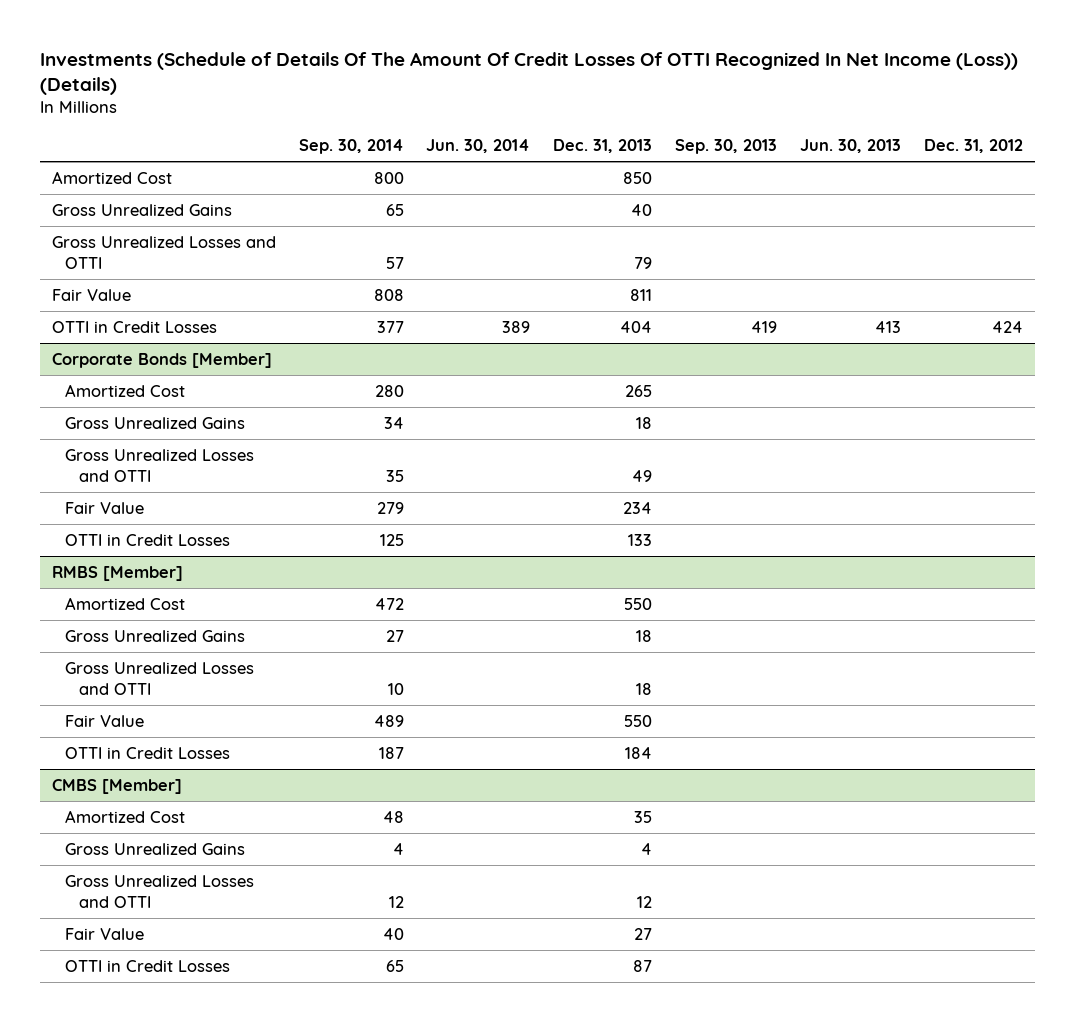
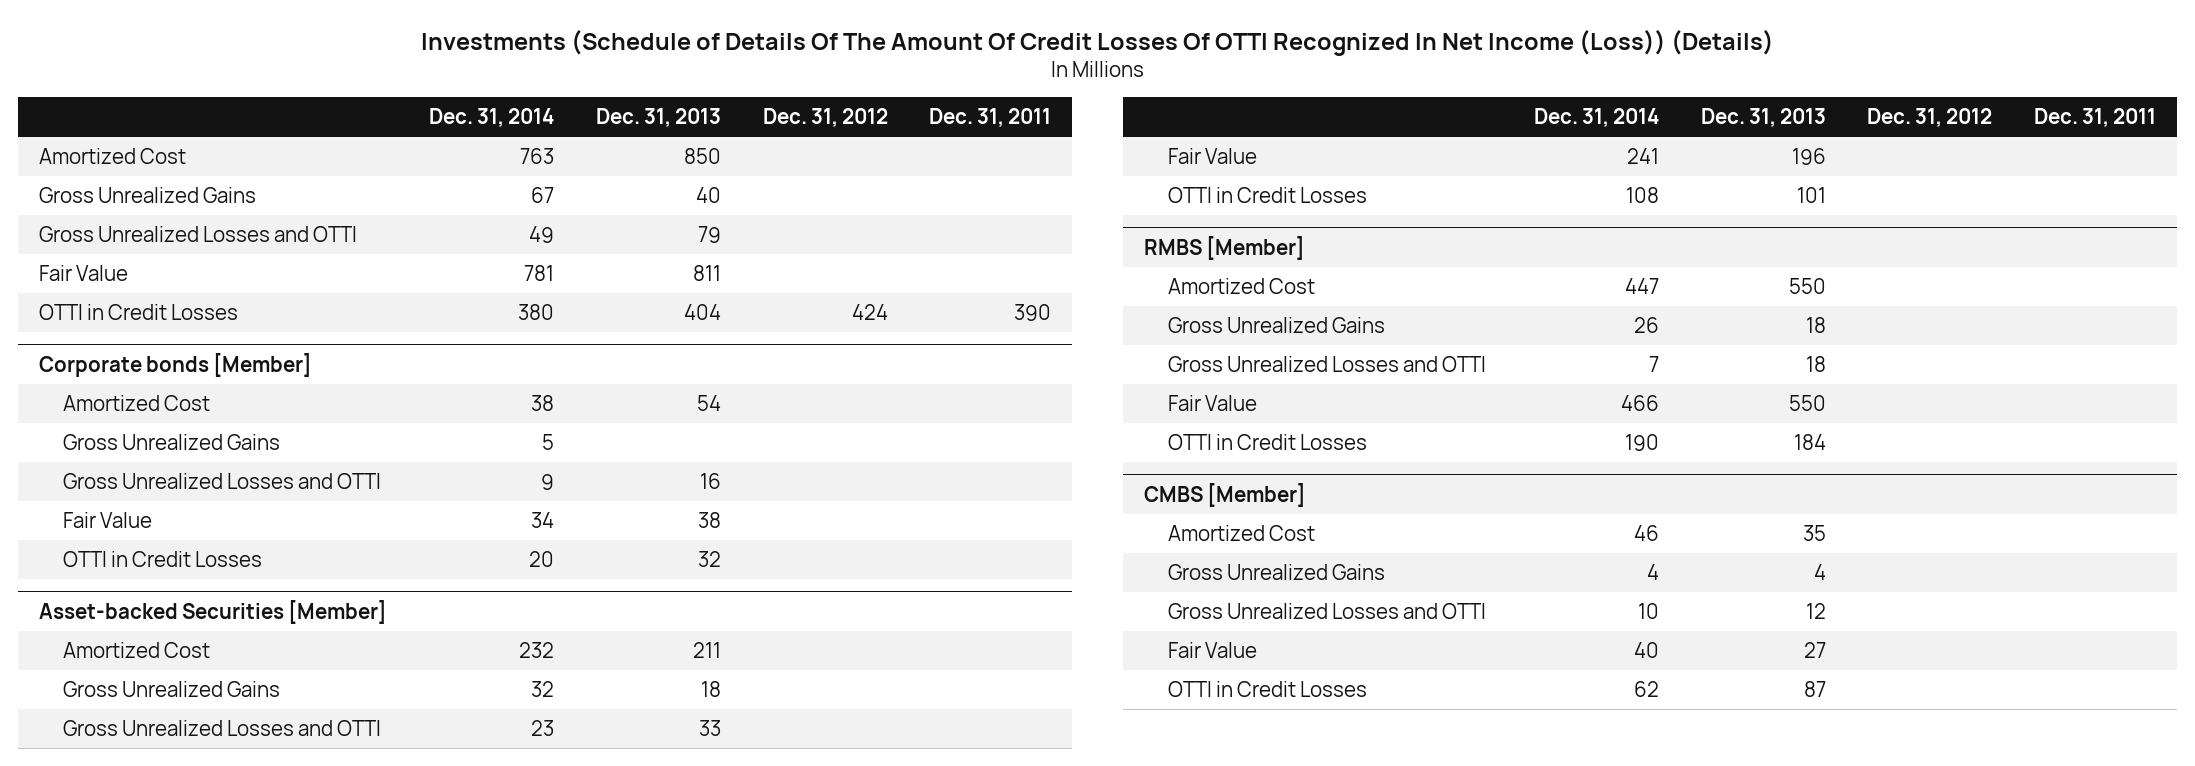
- | Sep. 30, 2014 | Jun. 30, 2014 | Dec. 31, 2013 | Sep. 30, 2013 | Jun. 30, 2013 | Dec. 31, 2012
+ | Dec. 31, 2014 | Dec. 31, 2013 | Dec. 31, 2012 | Dec. 31, 2011
- Corporate Bonds [Member]
- Amortized Cost | 280 | | 265 | | |
+ Corporate bonds [Member]
+ Amortized Cost | 38 | 54 | |
+ Gross Unrealized Gains | 5 | | |
+ Gross Unrealized Losses and OTTI | 9 | 16 | |
+ Fair Value | 34 | 38 | |
+ OTTI in Credit Losses | 20 | 32 | |
+ Asset-backed Securities [Member]
+ Amortized Cost | 232 | 211 | |
- Gross Unrealized Losses and OTTI | 35 | | 49 | | |
- Fair Value | 279 | | 234 | | |
- OTTI in Credit Losses | 125 | | 133 | | |
+ Gross Unrealized Losses and OTTI | 23 | 33 | |
+ Fair Value | 241 | 196 | |
+ OTTI in Credit Losses | 108 | 101 | |

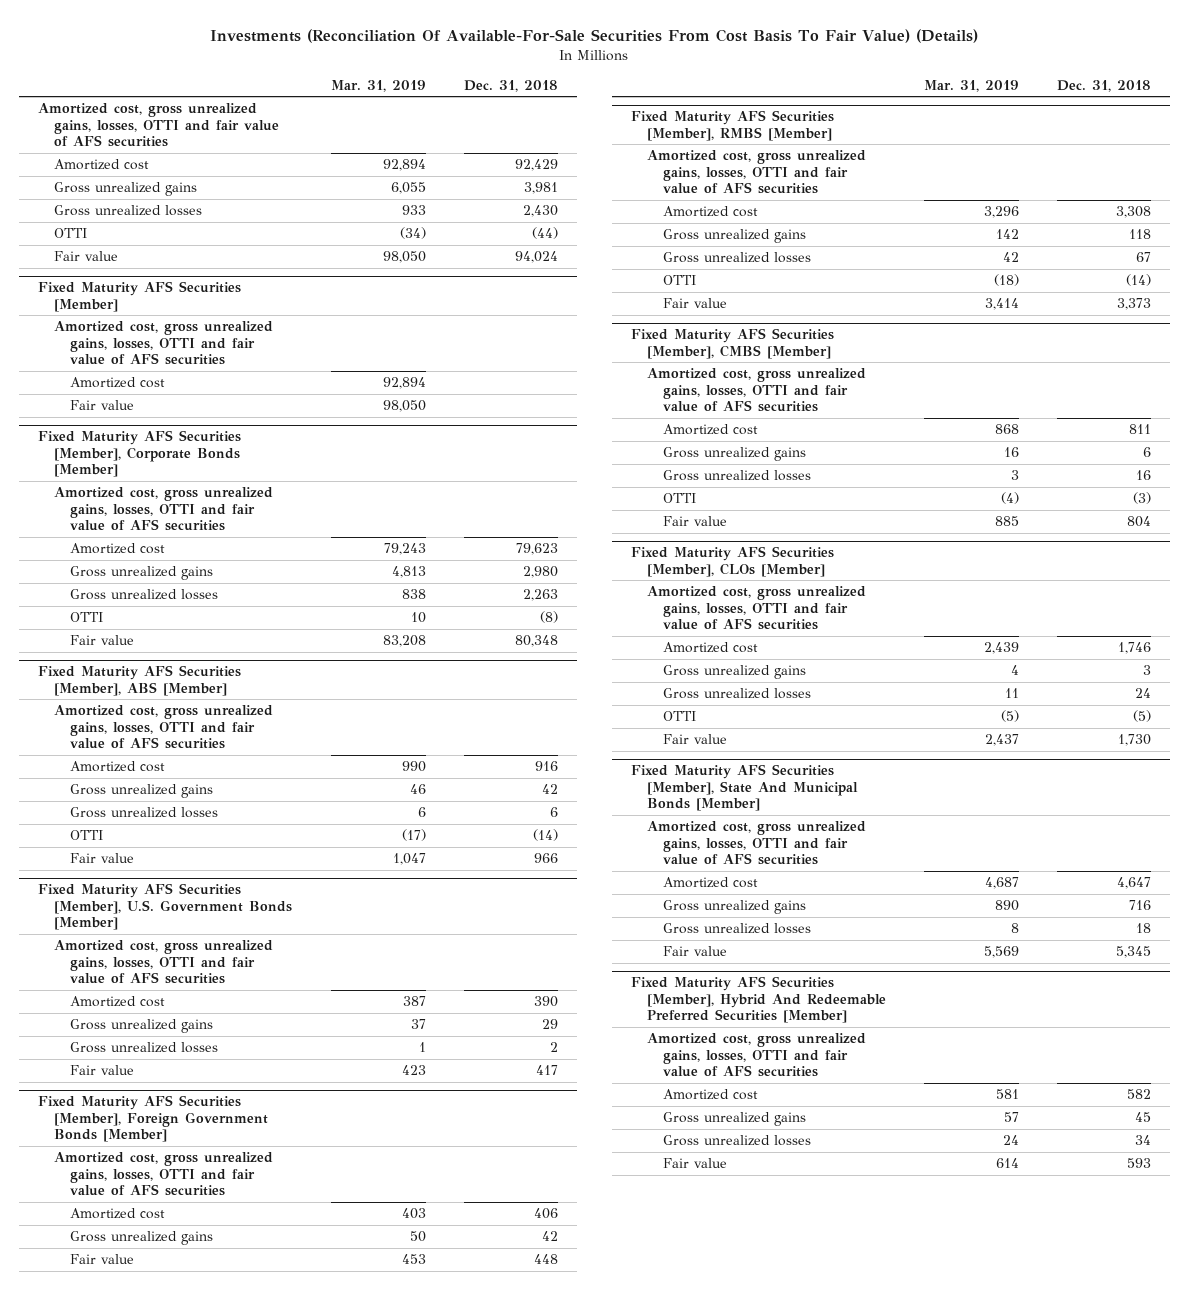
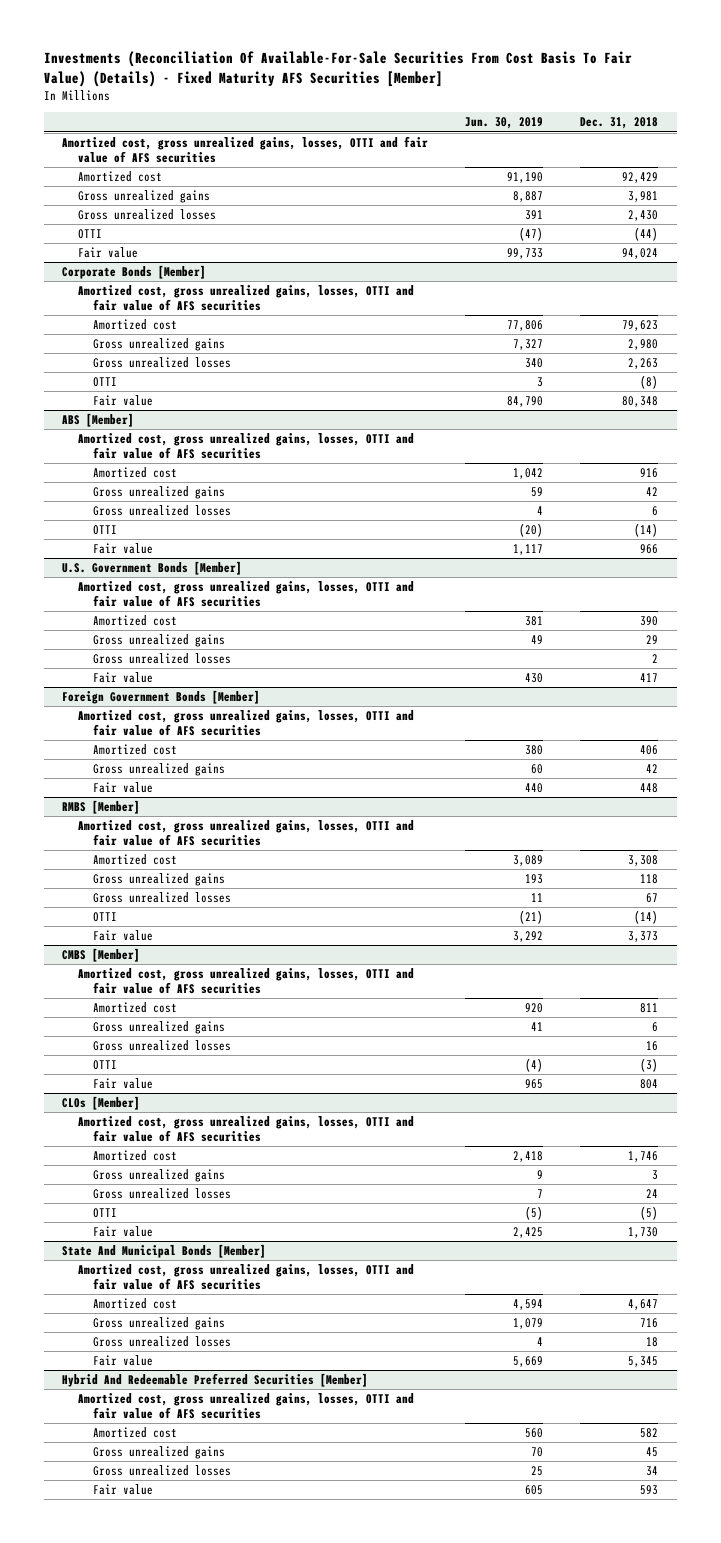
- Investments (Reconciliation Of Available-For-Sale Securities From Cost Basis To Fair Value) (Details)
+ Investments (Reconciliation Of Available-For-Sale Securities From Cost Basis To Fair Value) (Details) - Fixed Maturity AFS Securities [Member]
- | Mar. 31, 2019 | Dec. 31, 2018
+ | Jun. 30, 2019 | Dec. 31, 2018
- Fixed Maturity AFS Securities [Member]
- Amortized cost, gross unrealized gains, losses, OTTI and fair value of AFS securities
- Amortized cost | 92,894 |
- Fair value | 98,050 |
- Fixed Maturity AFS Securities [Member], Corporate Bonds [Member]
+ Corporate Bonds [Member]
- Fixed Maturity AFS Securities [Member], ABS [Member]
+ ABS [Member]
- Fixed Maturity AFS Securities [Member], U.S. Government Bonds [Member]
+ U.S. Government Bonds [Member]
- Fixed Maturity AFS Securities [Member], Foreign Government Bonds [Member]
+ Foreign Government Bonds [Member]
- Fixed Maturity AFS Securities [Member], RMBS [Member]
+ RMBS [Member]
- Fixed Maturity AFS Securities [Member], CMBS [Member]
+ CMBS [Member]
- Fixed Maturity AFS Securities [Member], CLOs [Member]
+ CLOs [Member]
- Fixed Maturity AFS Securities [Member], State And Municipal Bonds [Member]
+ State And Municipal Bonds [Member]
- Fixed Maturity AFS Securities [Member], Hybrid And Redeemable Preferred Securities [Member]
+ Hybrid And Redeemable Preferred Securities [Member]

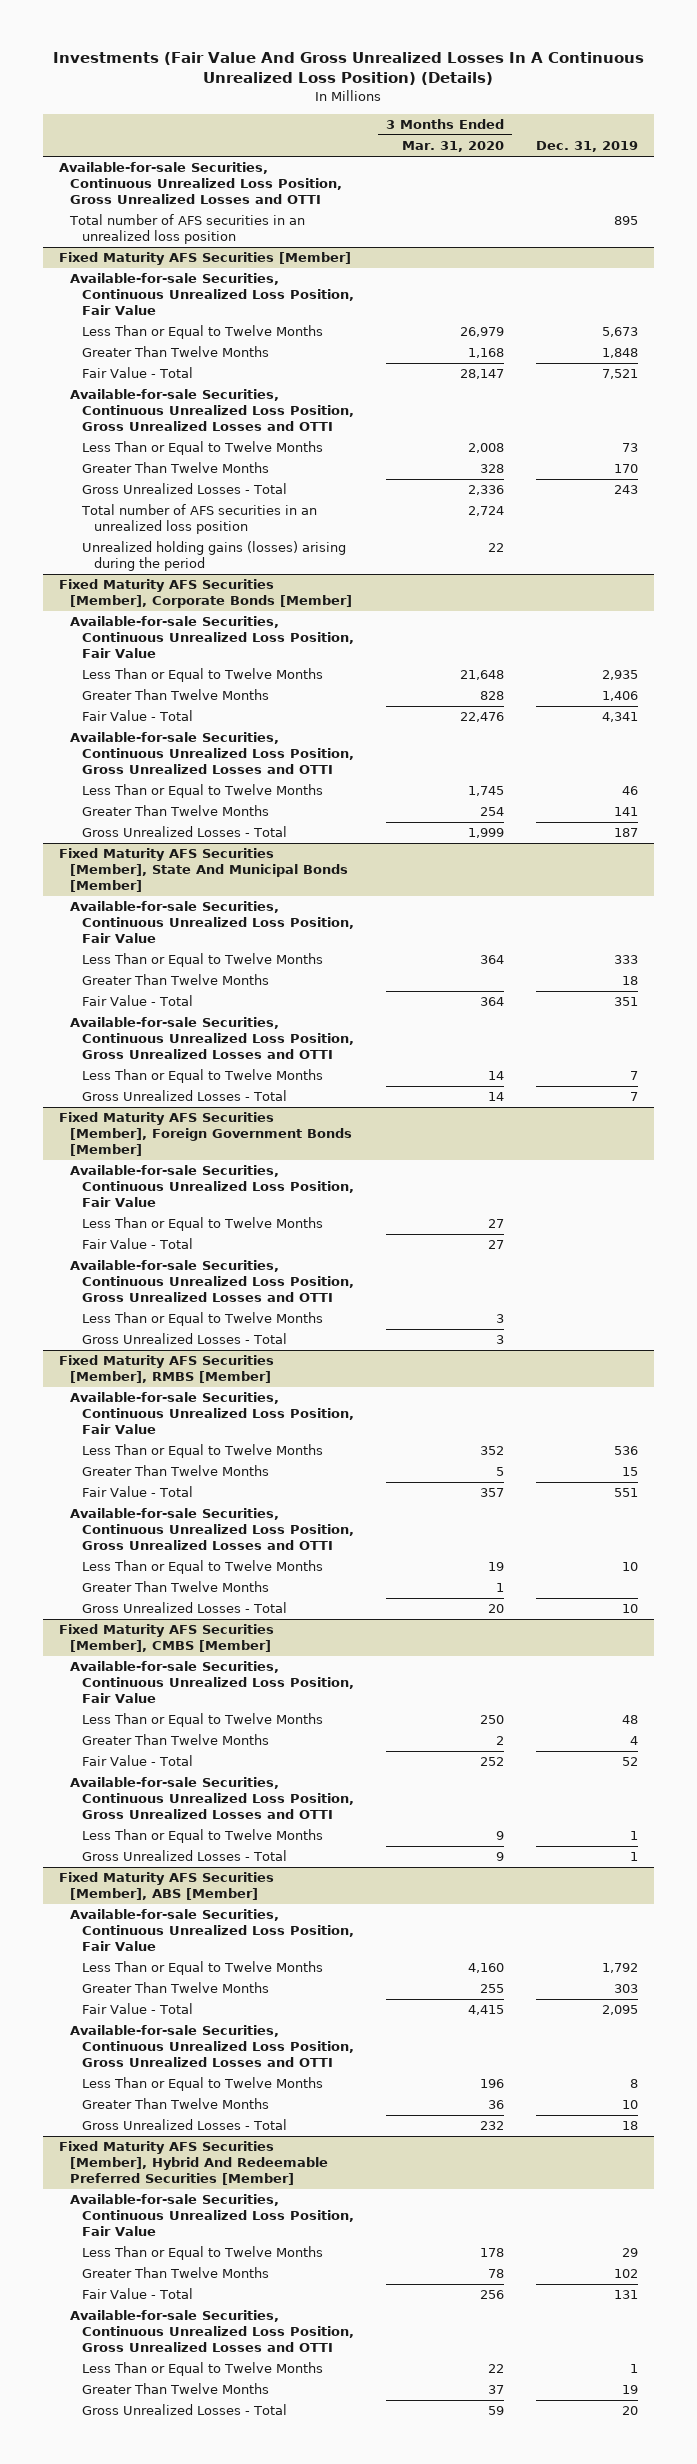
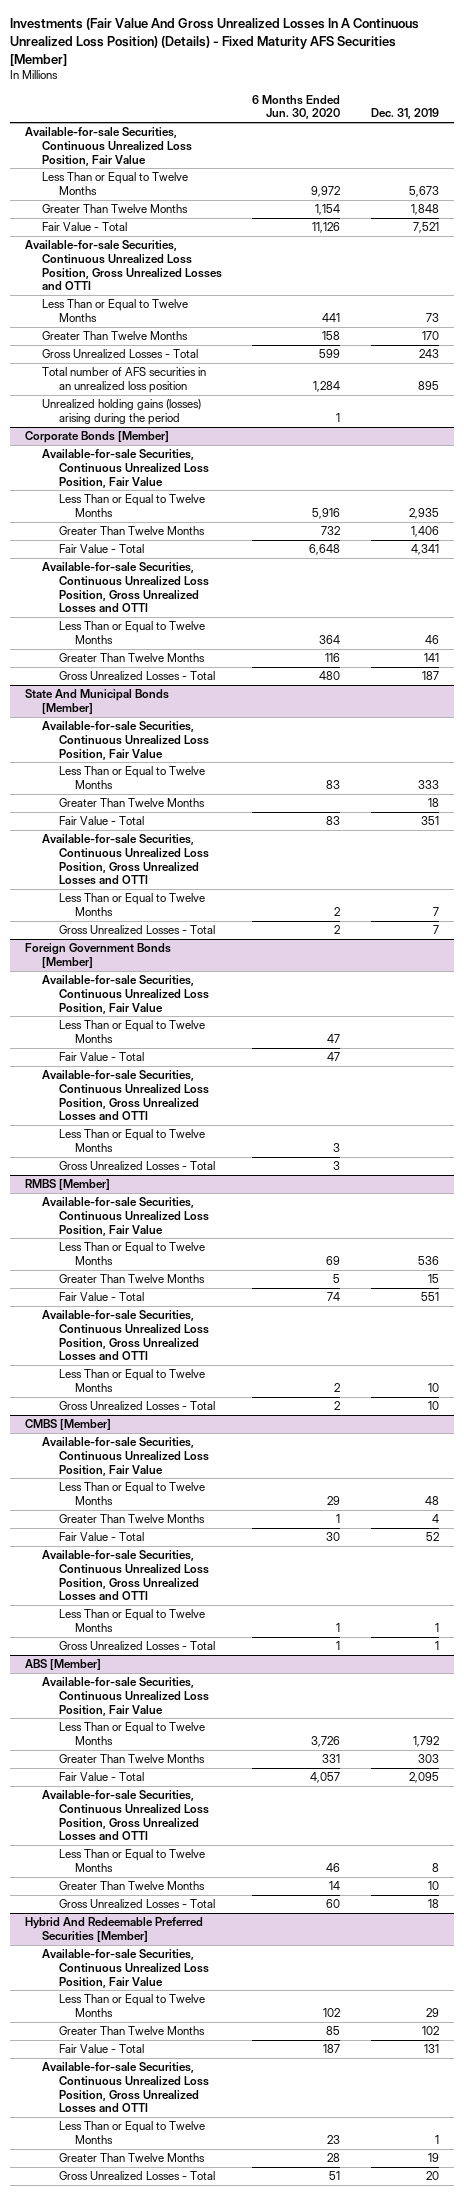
- Investments (Fair Value And Gross Unrealized Losses In A Continuous Unrealized Loss Position) (Details)
+ Investments (Fair Value And Gross Unrealized Losses In A Continuous Unrealized Loss Position) (Details) - Fixed Maturity AFS Securities [Member]
- | 3 Months Ended Mar. 31, 2020 | Dec. 31, 2019
+ | 6 Months Ended Jun. 30, 2020 | Dec. 31, 2019
- Available-for-sale Securities, Continuous Unrealized Loss Position, Gross Unrealized Losses and OTTI
- Fixed Maturity AFS Securities [Member]
- Total number of AFS securities in an unrealized loss position | 2,724 |
moved down: Total number of AFS securities in an unrealized loss position | 1,284 | 895
- Fixed Maturity AFS Securities [Member], Corporate Bonds [Member]
+ Corporate Bonds [Member]
- Fixed Maturity AFS Securities [Member], State And Municipal Bonds [Member]
+ State And Municipal Bonds [Member]
- Fixed Maturity AFS Securities [Member], Foreign Government Bonds [Member]
+ Foreign Government Bonds [Member]
- Fixed Maturity AFS Securities [Member], RMBS [Member]
+ RMBS [Member]
- Greater Than Twelve Months | 1 |
- Fixed Maturity AFS Securities [Member], CMBS [Member]
+ CMBS [Member]
- Fixed Maturity AFS Securities [Member], ABS [Member]
+ ABS [Member]
- Fixed Maturity AFS Securities [Member], Hybrid And Redeemable Preferred Securities [Member]
+ Hybrid And Redeemable Preferred Securities [Member]

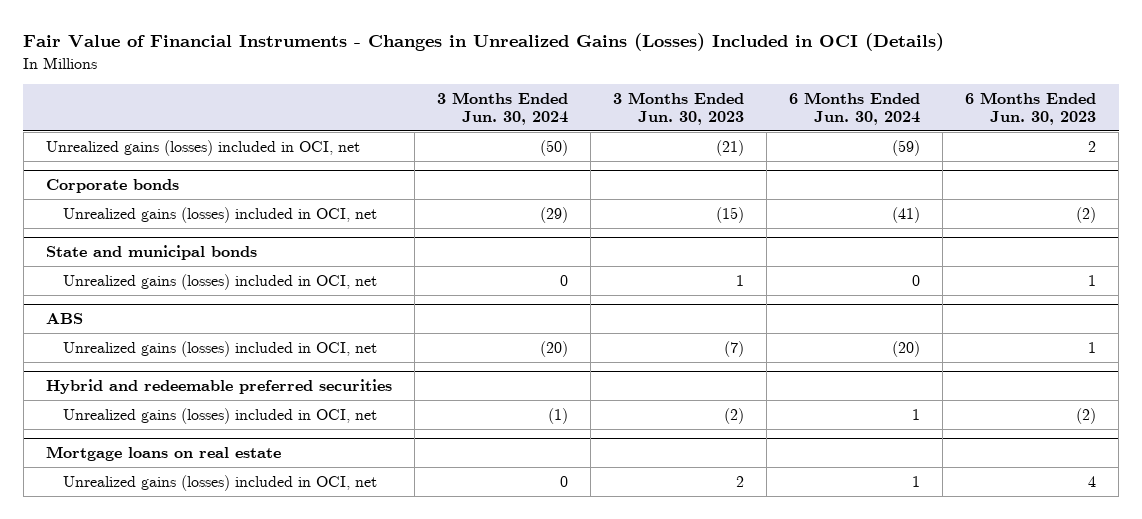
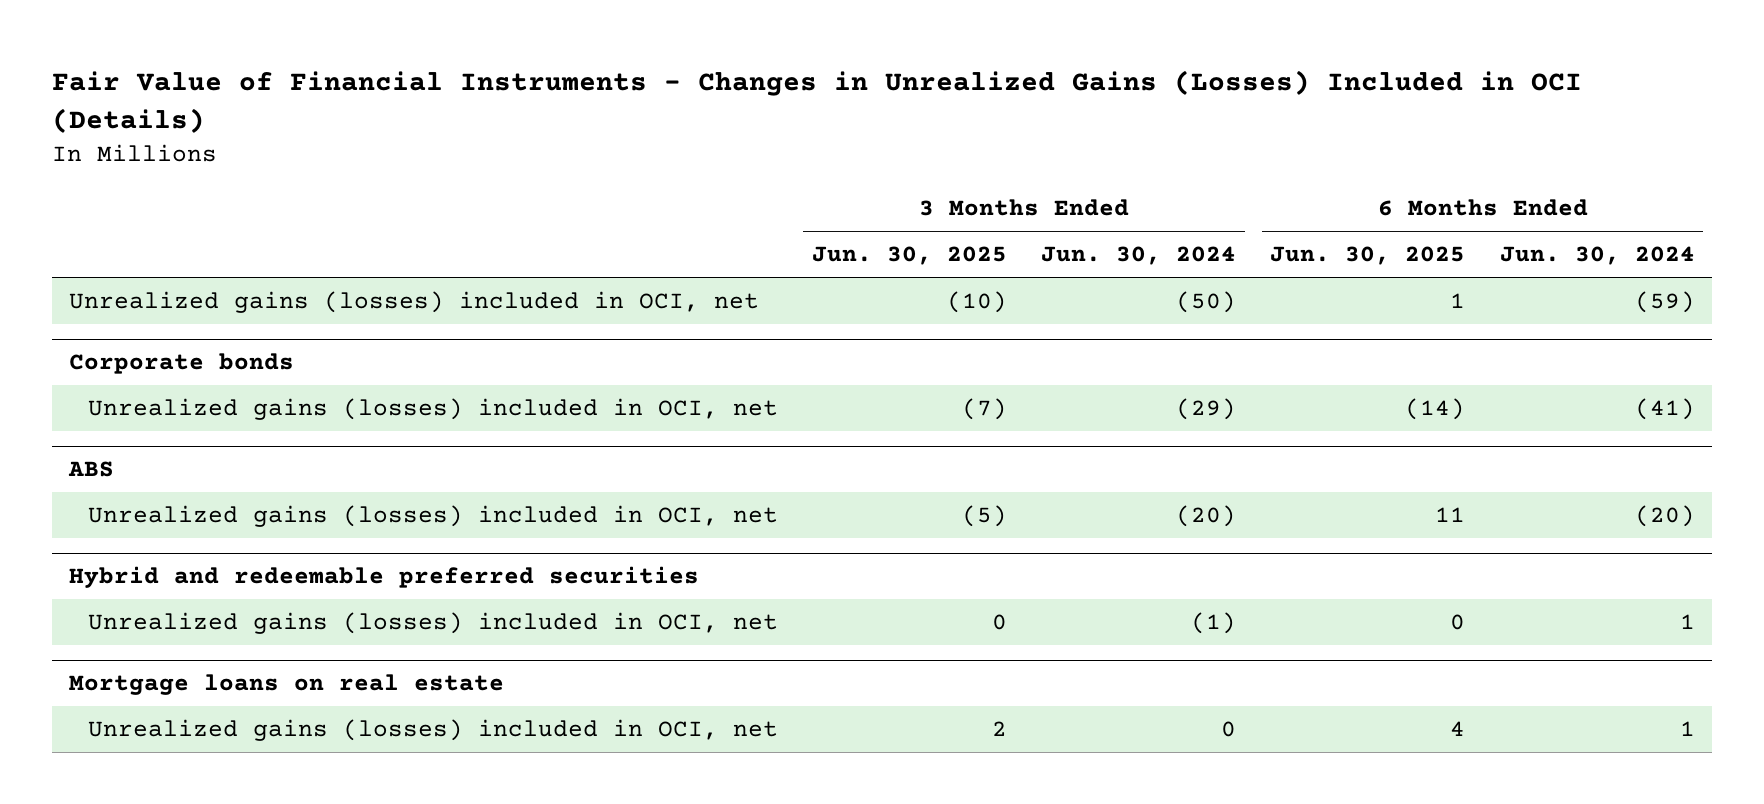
- | 3 Months Ended Jun. 30, 2024 | 3 Months Ended Jun. 30, 2023 | 6 Months Ended Jun. 30, 2024 | 6 Months Ended Jun. 30, 2023
+ | 3 Months Ended Jun. 30, 2025 | 3 Months Ended Jun. 30, 2024 | 6 Months Ended Jun. 30, 2025 | 6 Months Ended Jun. 30, 2024
- State and municipal bonds
- Unrealized gains (losses) included in OCI, net | 0 | 1 | 0 | 1

